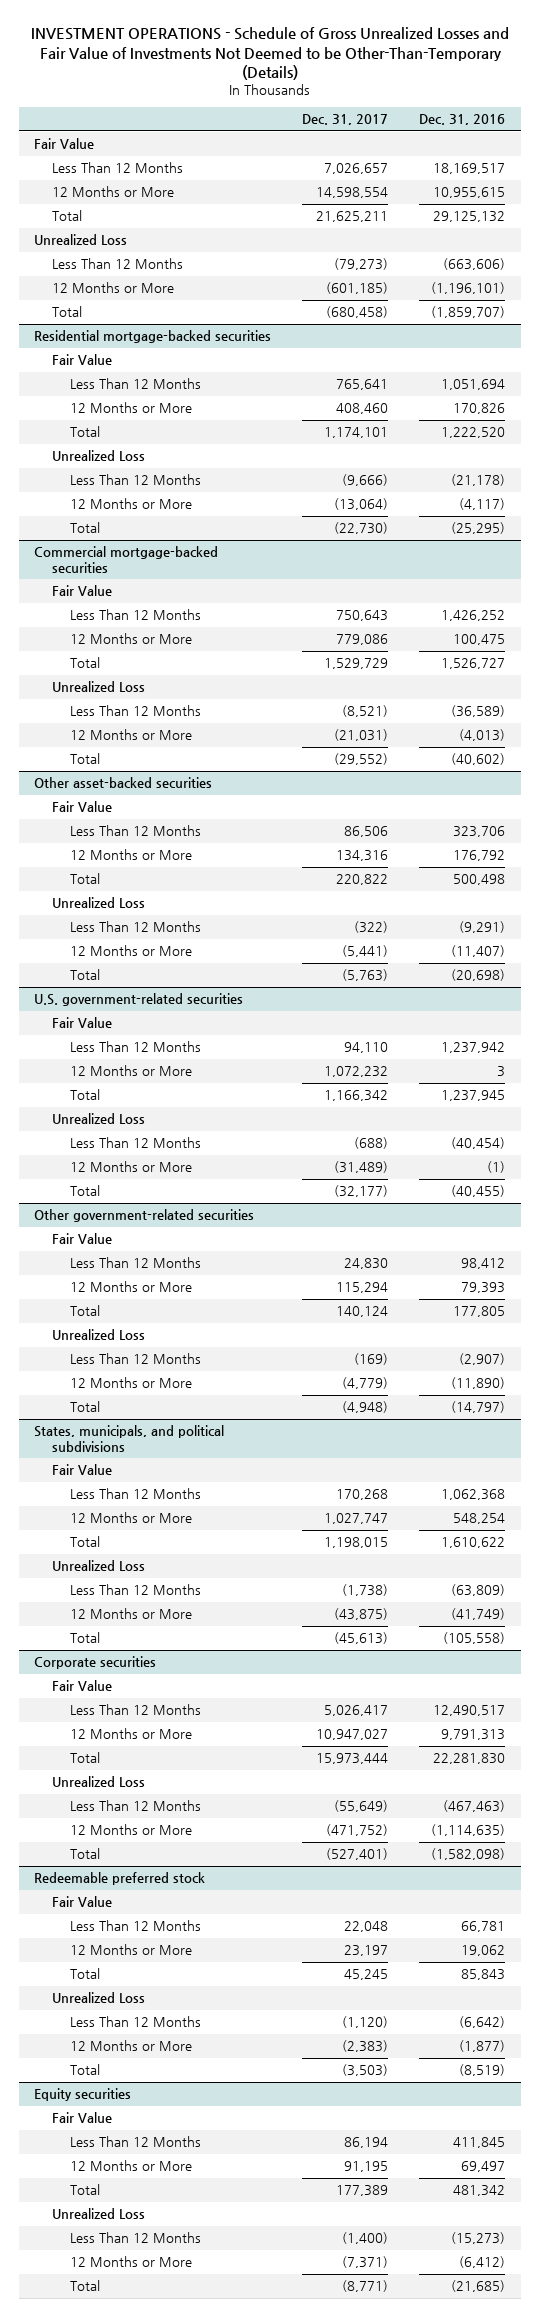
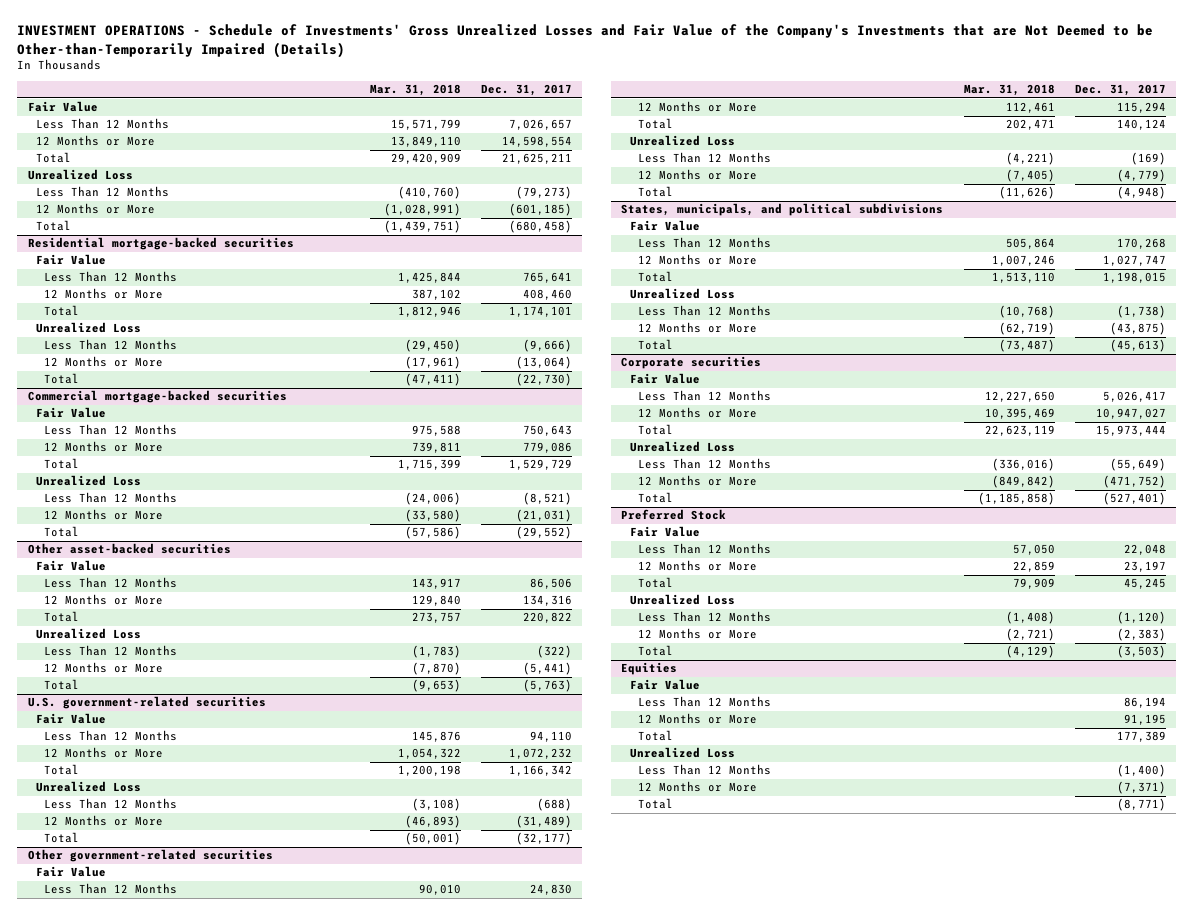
- INVESTMENT OPERATIONS - Schedule of Gross Unrealized Losses and Fair Value of Investments Not Deemed to be Other-Than-Temporary (Details)
+ INVESTMENT OPERATIONS - Schedule of Investments' Gross Unrealized Losses and Fair Value of the Company's Investments that are Not Deemed to be Other-than-Temporarily Impaired (Details)
- | Dec. 31, 2017 | Dec. 31, 2016
+ | Mar. 31, 2018 | Dec. 31, 2017
- Redeemable preferred stock
+ Preferred Stock
- Equity securities
+ Equities

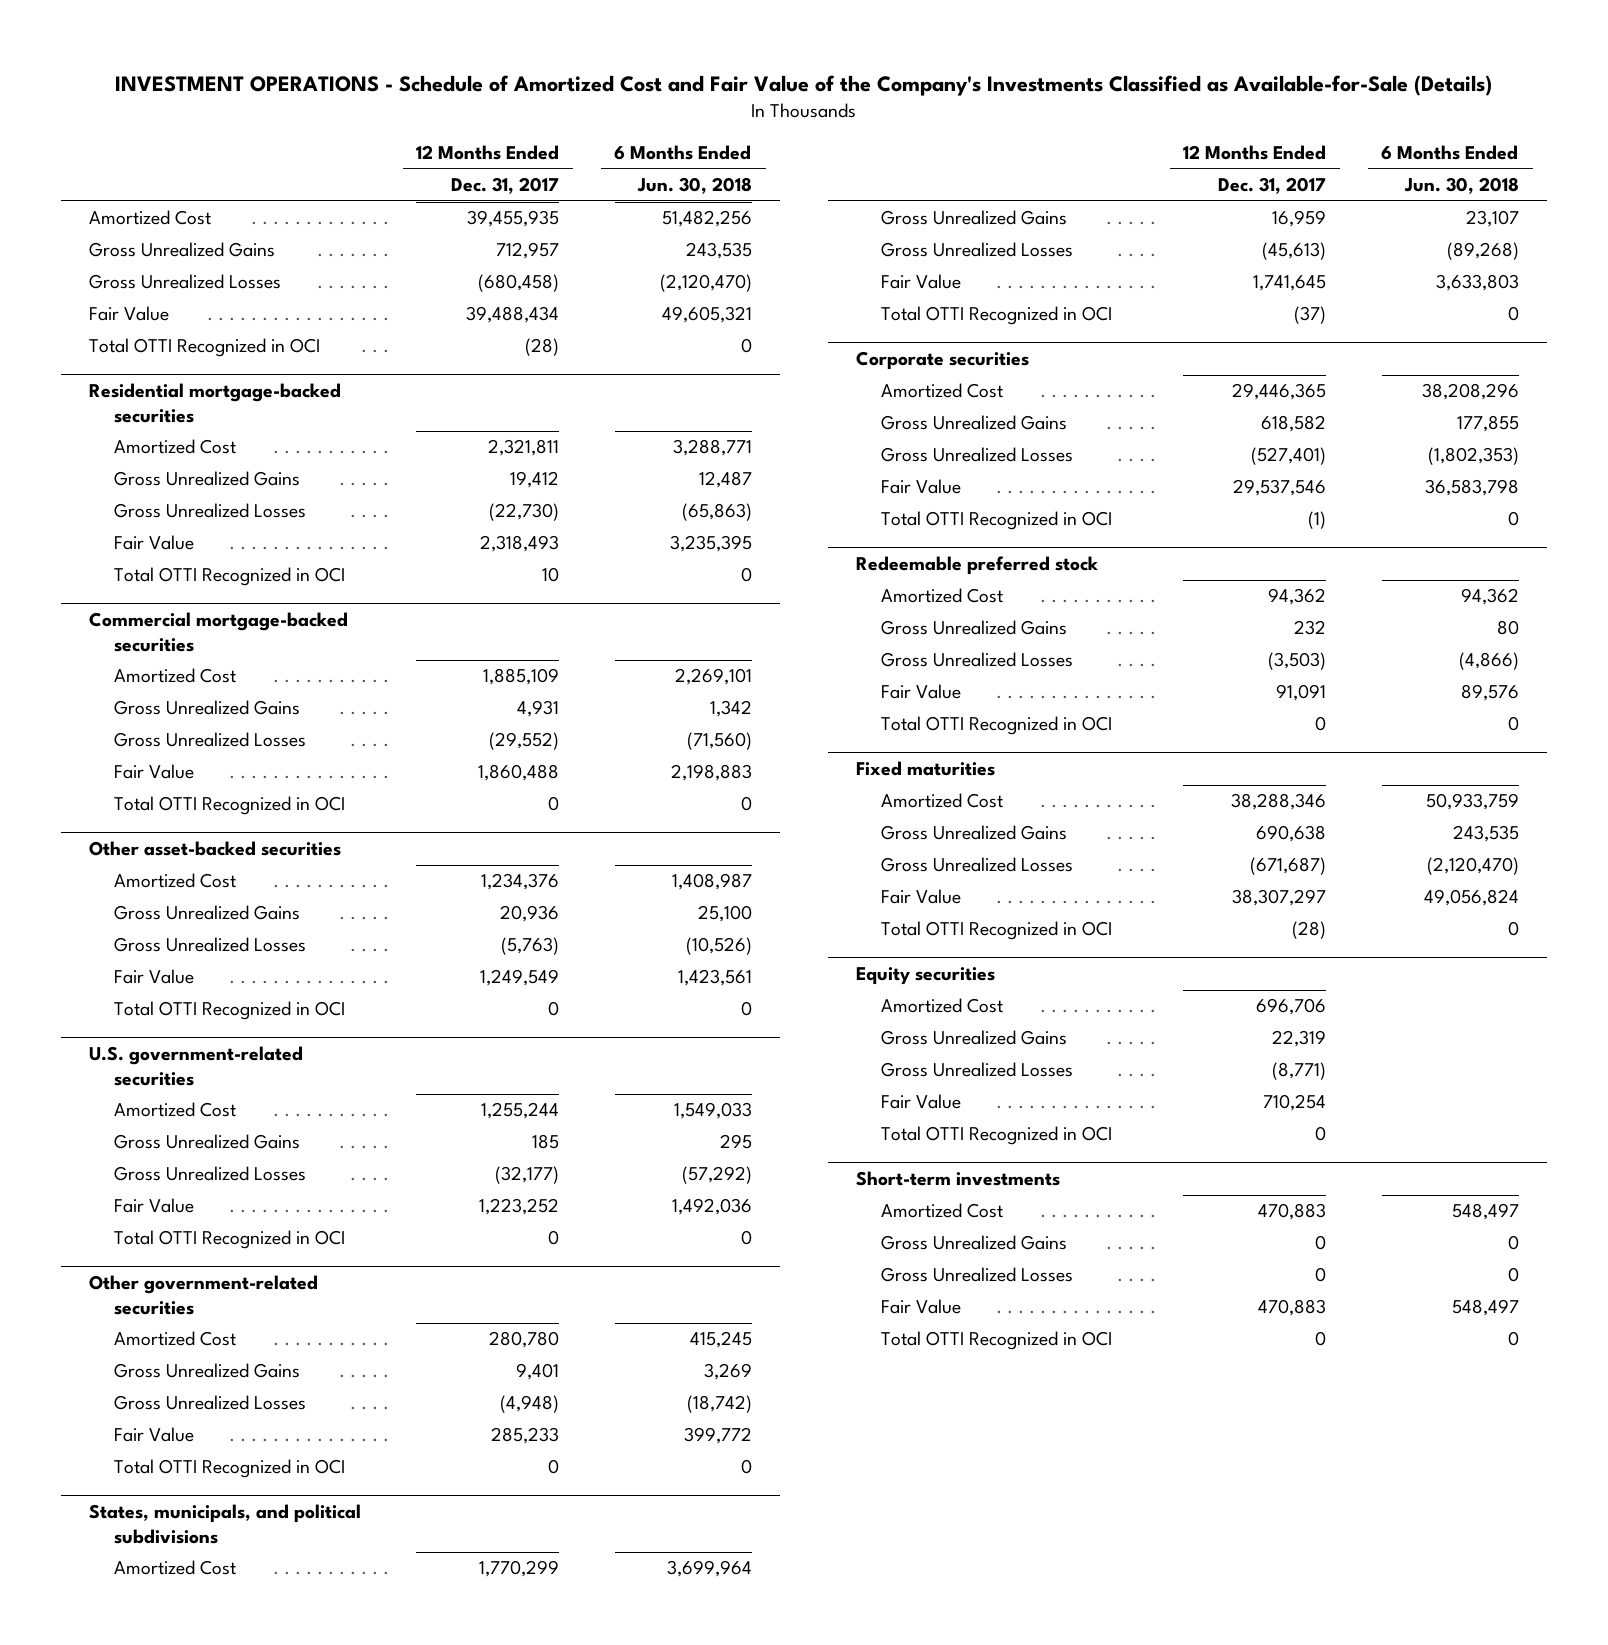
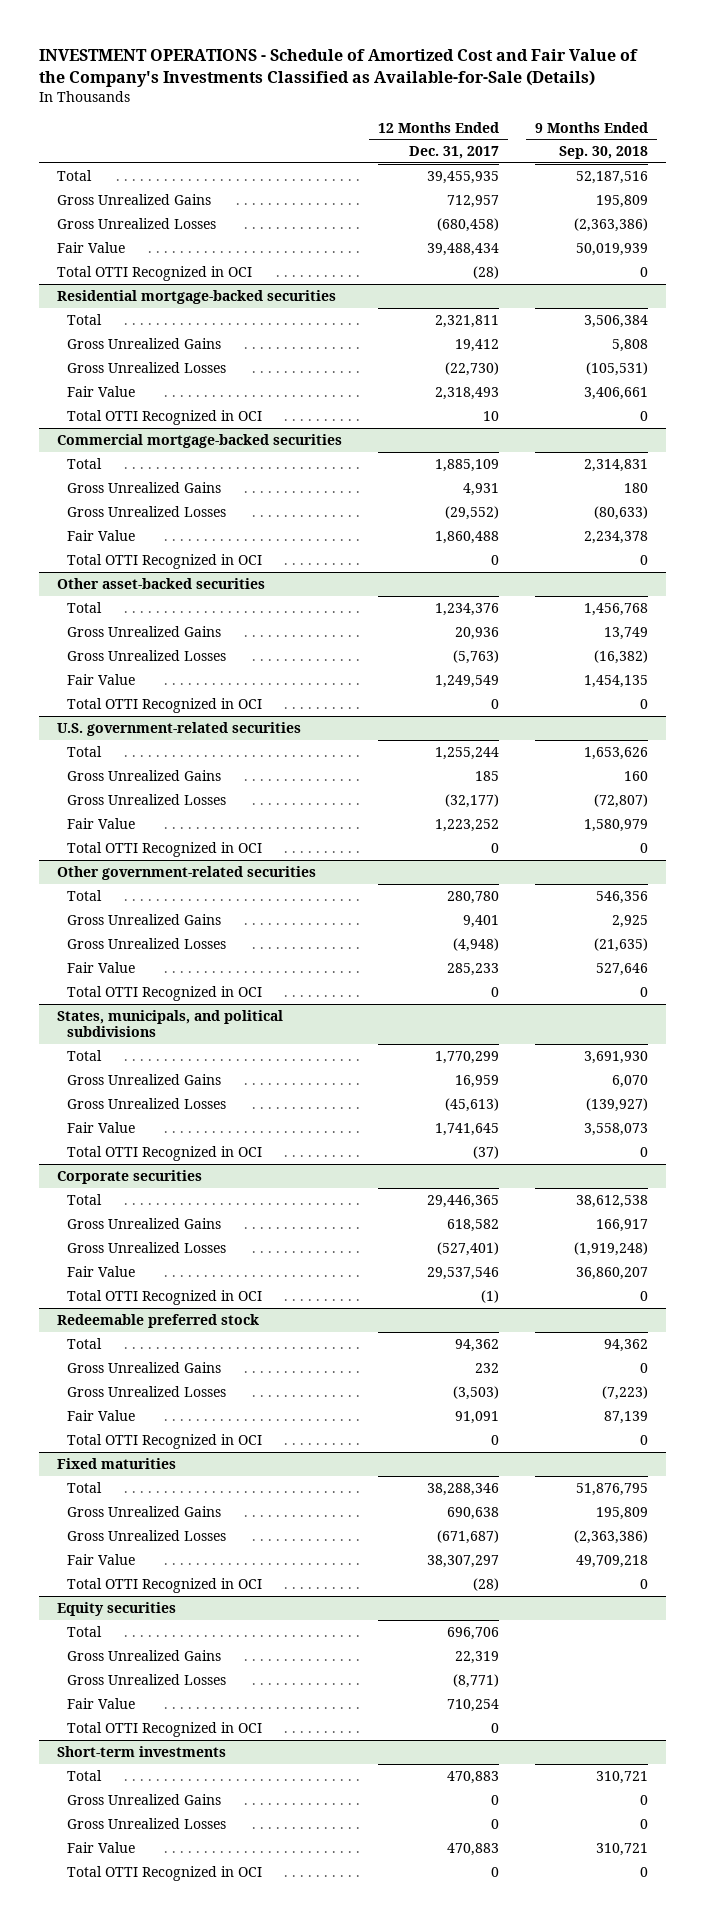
- | 12 Months Ended Dec. 31, 2017 | 6 Months Ended Jun. 30, 2018
+ | 12 Months Ended Dec. 31, 2017 | 9 Months Ended Sep. 30, 2018
- Amortized Cost | 39,455,935 | 51,482,256
+ Total | 39,455,935 | 52,187,516
@ Residential mortgage-backed securities
- Amortized Cost | 2,321,811 | 3,288,771
+ Total | 2,321,811 | 3,506,384
@ Commercial mortgage-backed securities
- Amortized Cost | 1,885,109 | 2,269,101
+ Total | 1,885,109 | 2,314,831
@ Other asset-backed securities
- Amortized Cost | 1,234,376 | 1,408,987
+ Total | 1,234,376 | 1,456,768
@ U.S. government-related securities
- Amortized Cost | 1,255,244 | 1,549,033
+ Total | 1,255,244 | 1,653,626
@ Other government-related securities
- Amortized Cost | 280,780 | 415,245
+ Total | 280,780 | 546,356
@ States, municipals, and political subdivisions
- Amortized Cost | 1,770,299 | 3,699,964
+ Total | 1,770,299 | 3,691,930
@ Corporate securities
- Amortized Cost | 29,446,365 | 38,208,296
+ Total | 29,446,365 | 38,612,538
@ Redeemable preferred stock
- Amortized Cost | 94,362 | 94,362
+ Total | 94,362 | 94,362
@ Fixed maturities
- Amortized Cost | 38,288,346 | 50,933,759
+ Total | 38,288,346 | 51,876,795
@ Equity securities
- Amortized Cost | 696,706 |
+ Total | 696,706 |
@ Short-term investments
- Amortized Cost | 470,883 | 548,497
+ Total | 470,883 | 310,721

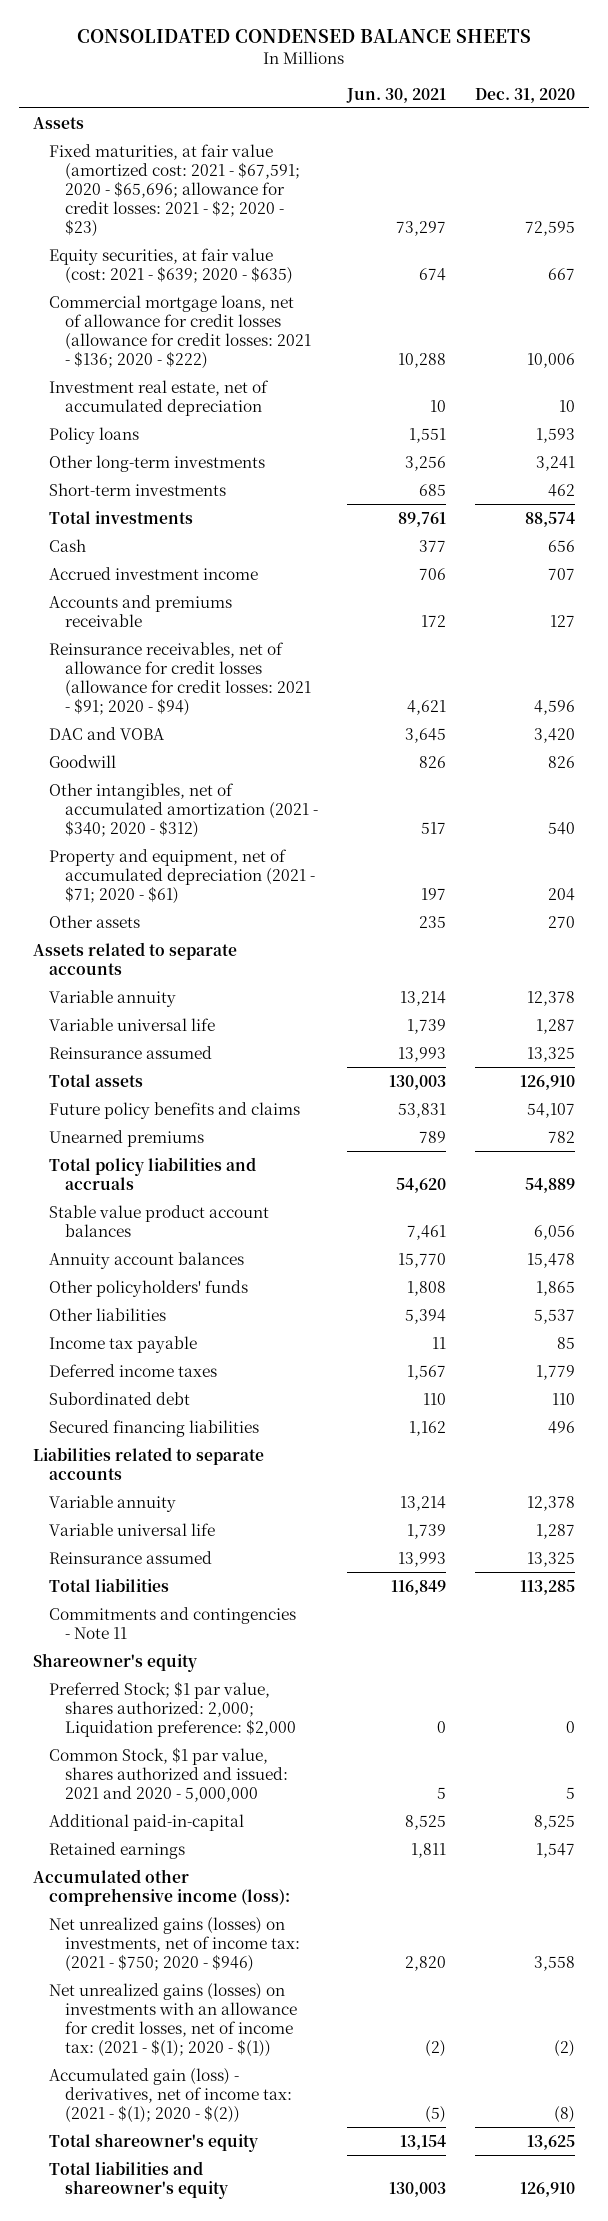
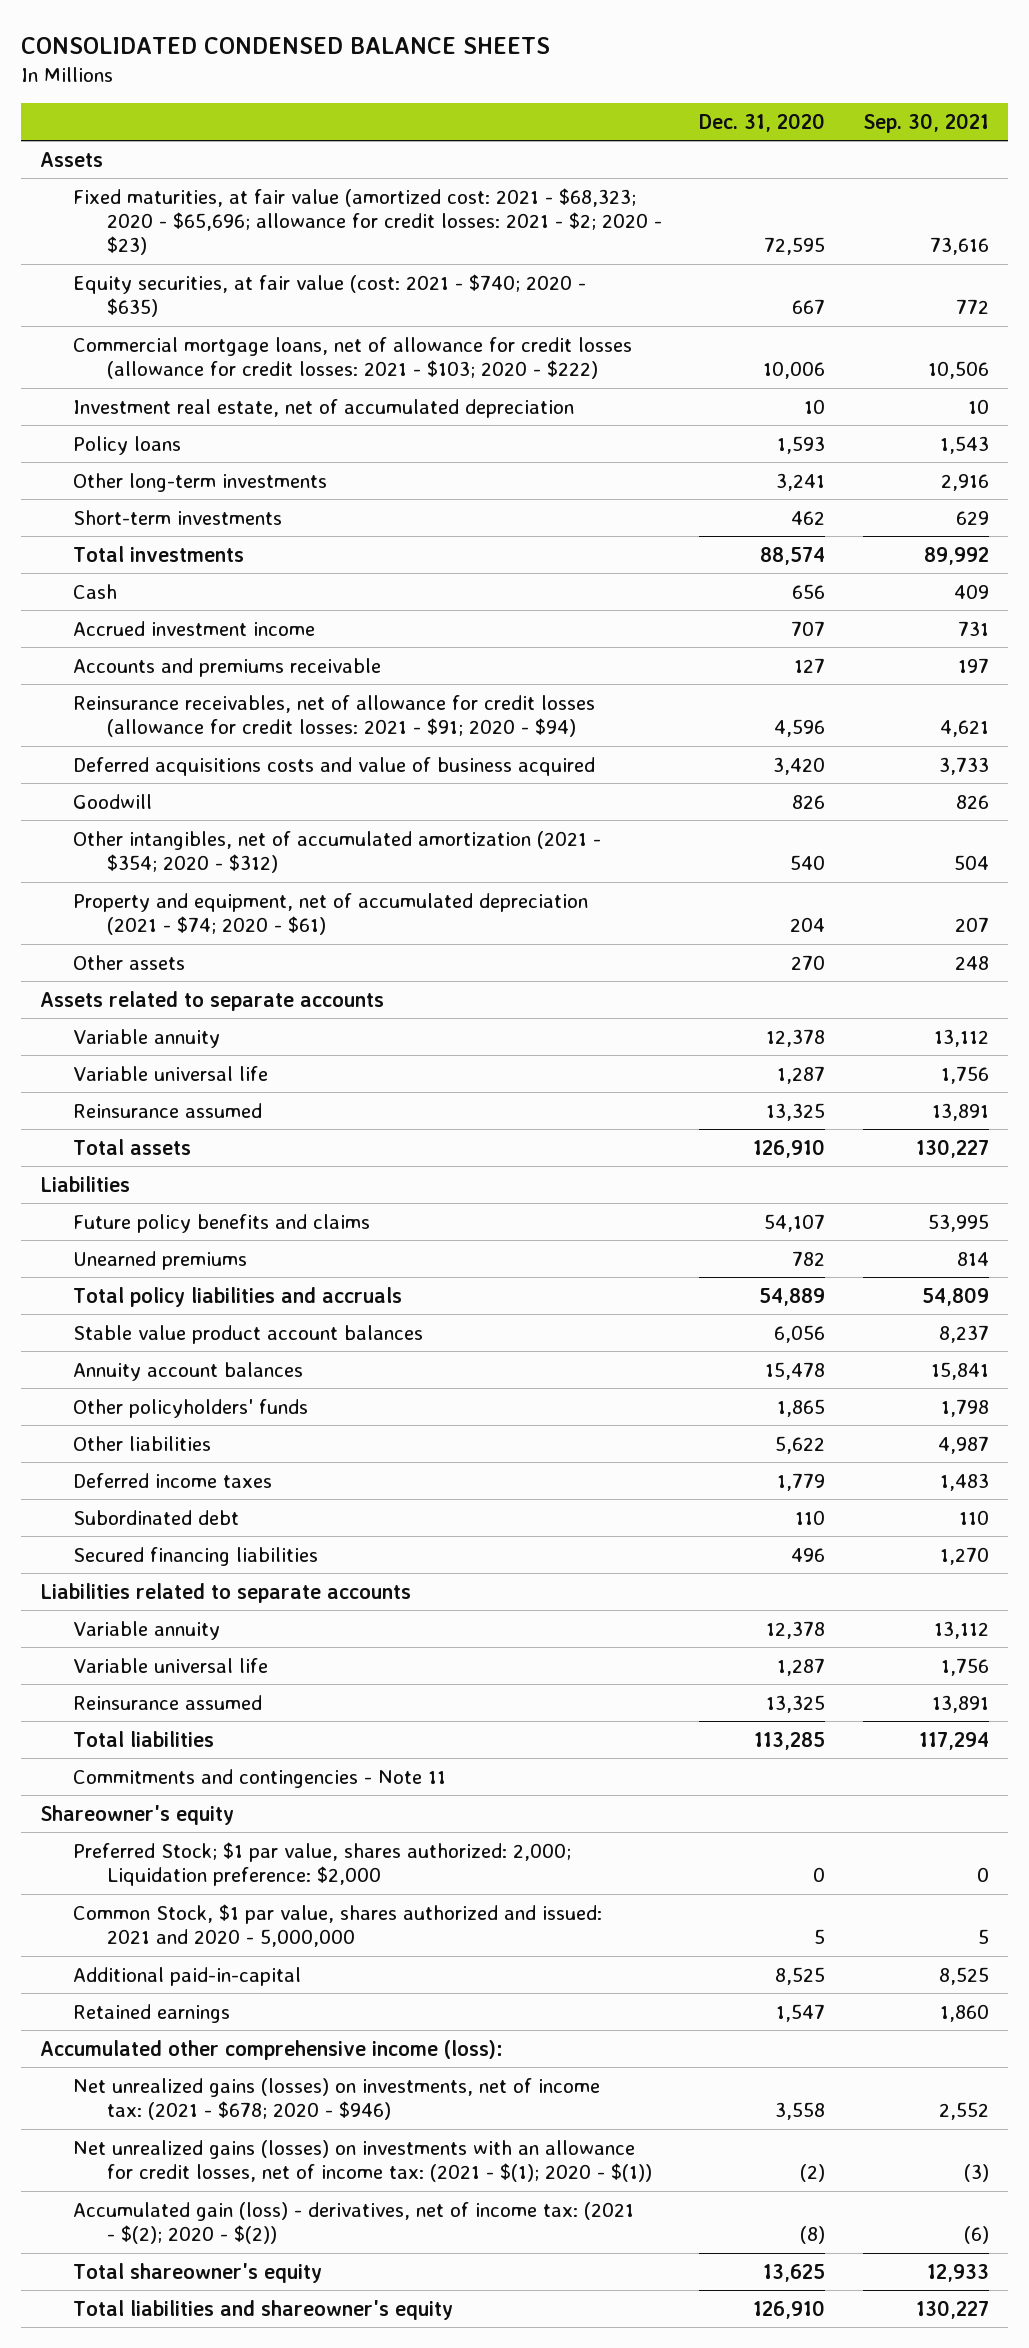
- | Jun. 30, 2021 | Dec. 31, 2020
+ | Dec. 31, 2020 | Sep. 30, 2021
- Fixed maturities, at fair value (amortized cost: 2021 - $67,591; 2020 - $65,696; allowance for credit losses: 2021 - $2; 2020 - $23) | 73,297 | 72,595
- Equity securities, at fair value (cost: 2021 - $639; 2020 - $635) | 674 | 667
- Commercial mortgage loans, net of allowance for credit losses (allowance for credit losses: 2021 - $136; 2020 - $222) | 10,288 | 10,006
+ Fixed maturities, at fair value (amortized cost: 2021 - $68,323; 2020 - $65,696; allowance for credit losses: 2021 - $2; 2020 - $23) | 72,595 | 73,616
+ Equity securities, at fair value (cost: 2021 - $740; 2020 - $635) | 667 | 772
+ Commercial mortgage loans, net of allowance for credit losses (allowance for credit losses: 2021 - $103; 2020 - $222) | 10,006 | 10,506
- DAC and VOBA | 3,645 | 3,420
+ Deferred acquisitions costs and value of business acquired | 3,420 | 3,733
- Other intangibles, net of accumulated amortization (2021 - $340; 2020 - $312) | 517 | 540
- Property and equipment, net of accumulated depreciation (2021 - $71; 2020 - $61) | 197 | 204
+ Other intangibles, net of accumulated amortization (2021 - $354; 2020 - $312) | 540 | 504
+ Property and equipment, net of accumulated depreciation (2021 - $74; 2020 - $61) | 204 | 207
+ Liabilities
- Other liabilities | 5,394 | 5,537
- Income tax payable | 11 | 85
+ Other liabilities | 5,622 | 4,987
- Net unrealized gains (losses) on investments, net of income tax: (2021 - $750; 2020 - $946) | 2,820 | 3,558
+ Net unrealized gains (losses) on investments, net of income tax: (2021 - $678; 2020 - $946) | 3,558 | 2,552
- Accumulated gain (loss) - derivatives, net of income tax: (2021 - $(1); 2020 - $(2)) | (5) | (8)
+ Accumulated gain (loss) - derivatives, net of income tax: (2021 - $(2); 2020 - $(2)) | (8) | (6)

